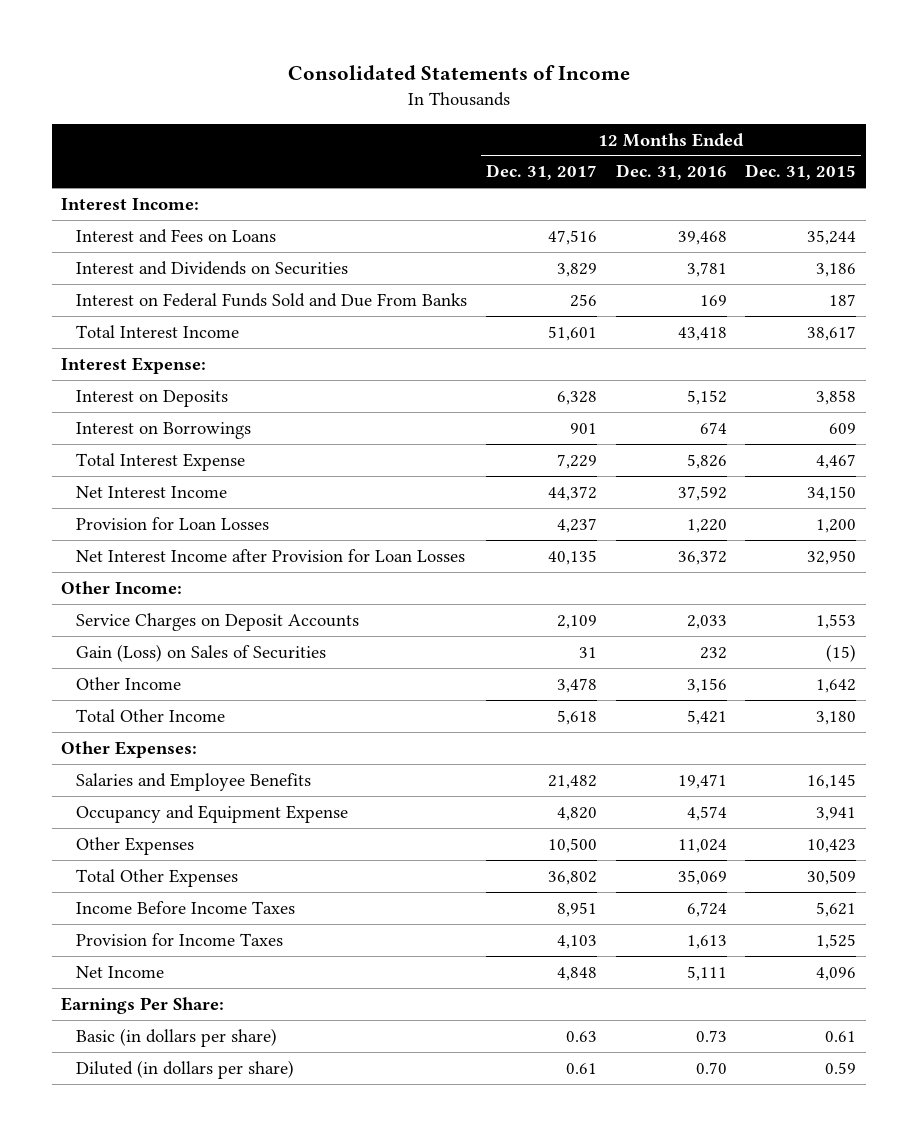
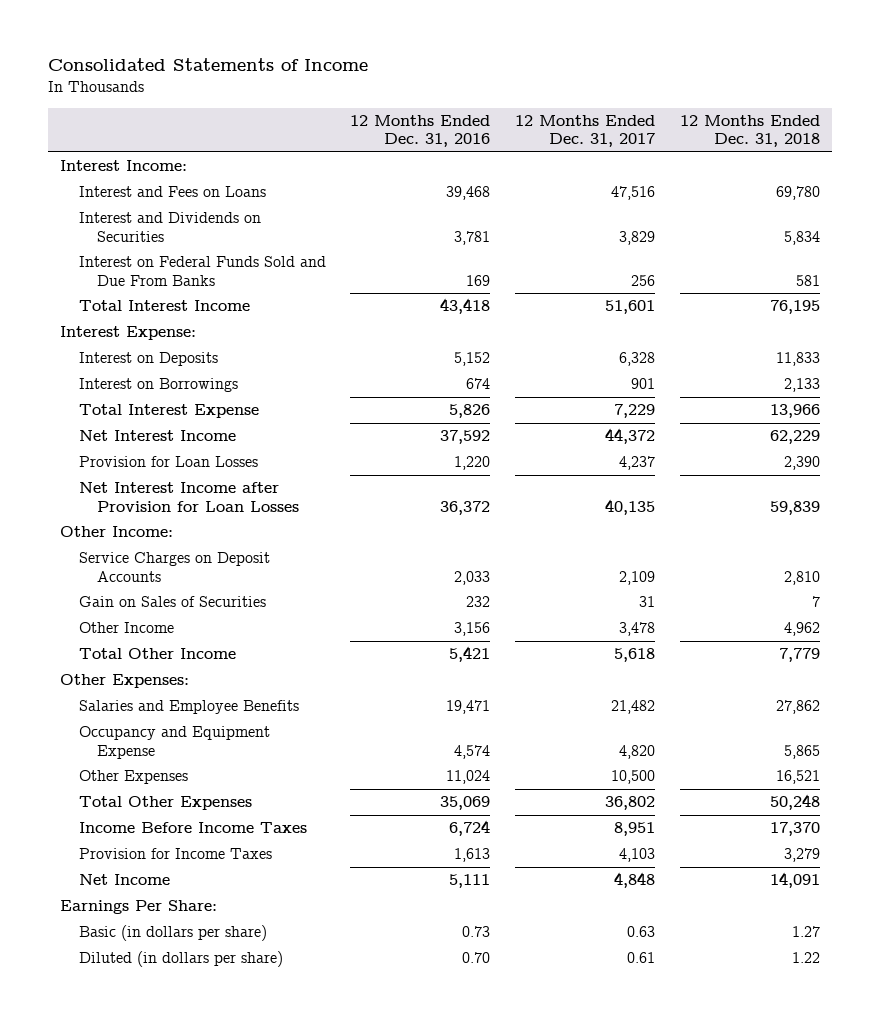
- | 12 Months Ended Dec. 31, 2017 | 12 Months Ended Dec. 31, 2016 | 12 Months Ended Dec. 31, 2015
+ | 12 Months Ended Dec. 31, 2016 | 12 Months Ended Dec. 31, 2017 | 12 Months Ended Dec. 31, 2018
- Gain (Loss) on Sales of Securities | 31 | 232 | (15)
+ Gain on Sales of Securities | 232 | 31 | 7

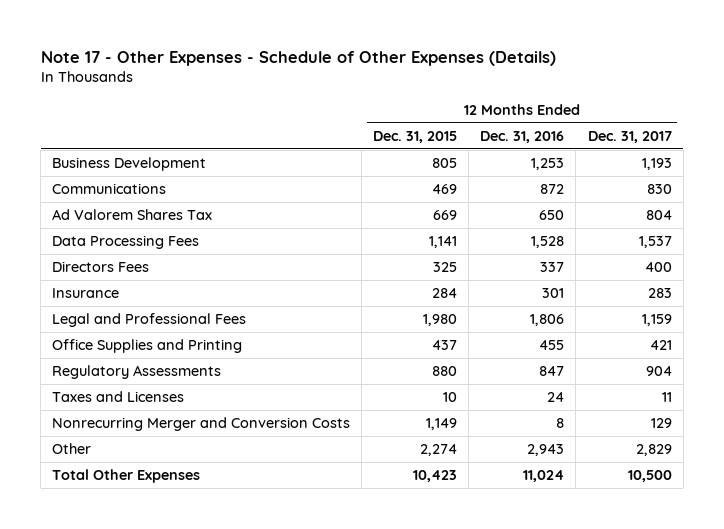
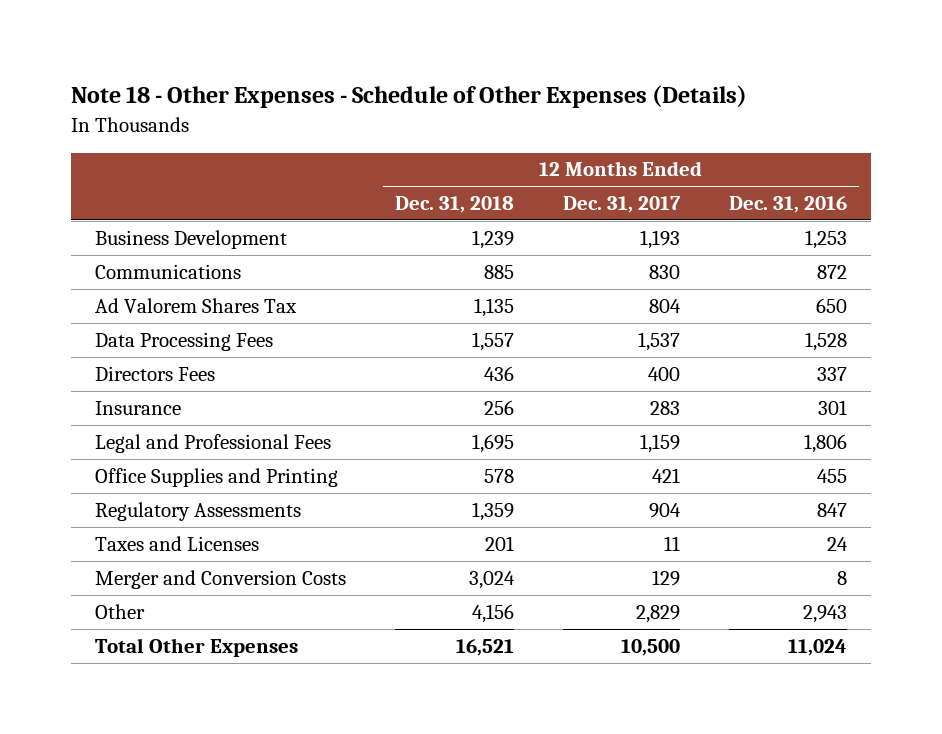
- Note 17 - Other Expenses - Schedule of Other Expenses (Details)
+ Note 18 - Other Expenses - Schedule of Other Expenses (Details)
- | 12 Months Ended Dec. 31, 2015 | 12 Months Ended Dec. 31, 2016 | 12 Months Ended Dec. 31, 2017
+ | 12 Months Ended Dec. 31, 2018 | 12 Months Ended Dec. 31, 2017 | 12 Months Ended Dec. 31, 2016
- Nonrecurring Merger and Conversion Costs | 1,149 | 8 | 129
+ Merger and Conversion Costs | 3,024 | 129 | 8

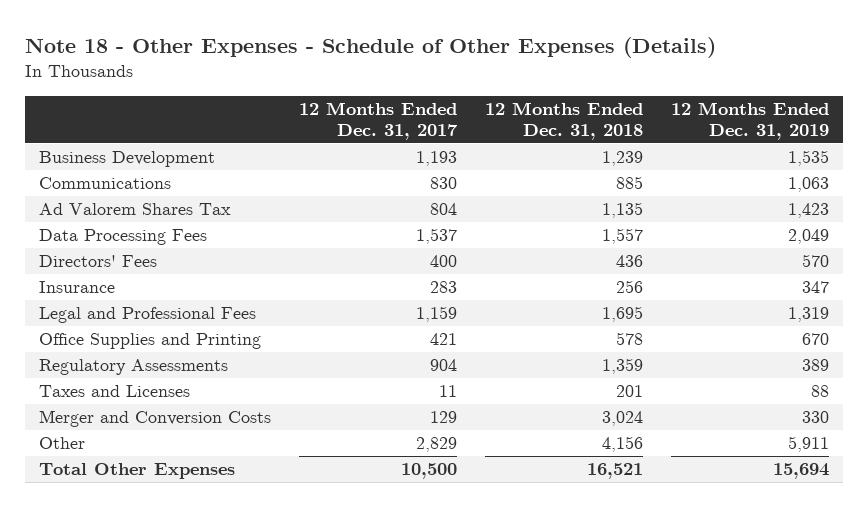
- | 12 Months Ended Dec. 31, 2018 | 12 Months Ended Dec. 31, 2017 | 12 Months Ended Dec. 31, 2016
+ | 12 Months Ended Dec. 31, 2017 | 12 Months Ended Dec. 31, 2018 | 12 Months Ended Dec. 31, 2019
- Directors Fees | 436 | 400 | 337
+ Directors' Fees | 400 | 436 | 570

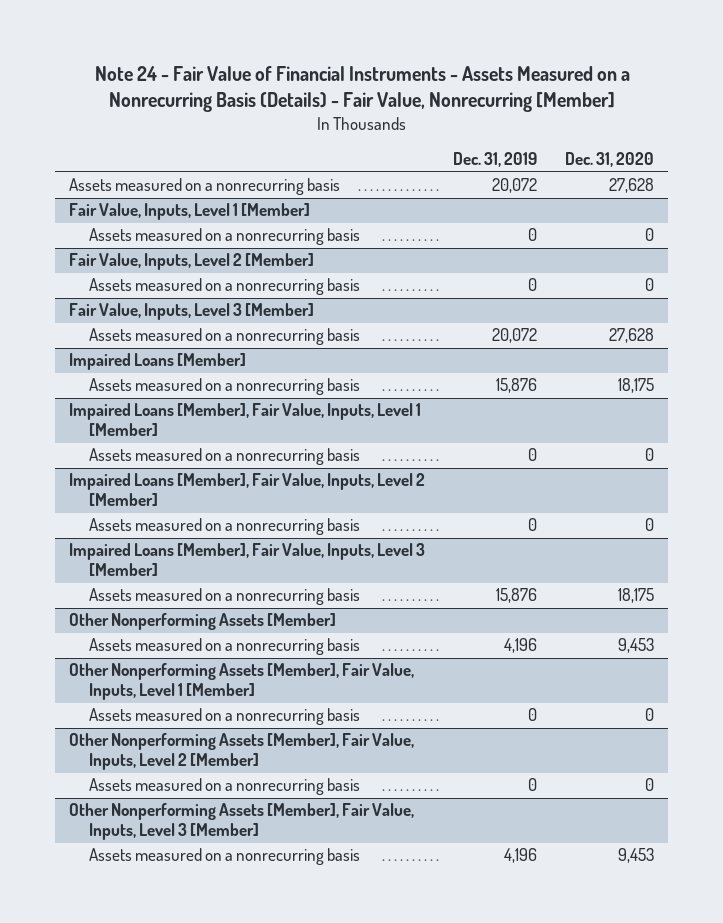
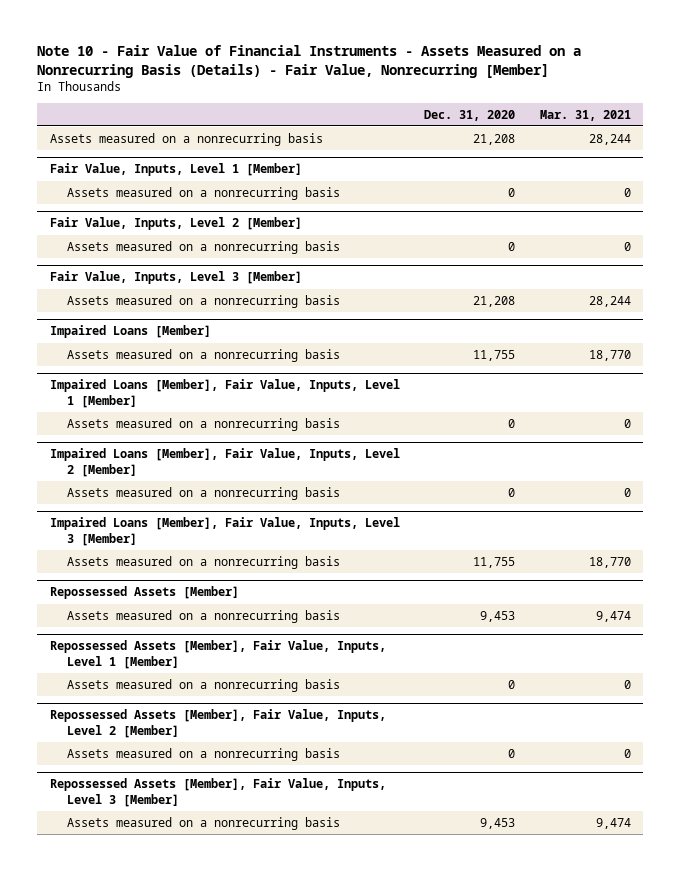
- Note 24 - Fair Value of Financial Instruments - Assets Measured on a Nonrecurring Basis (Details) - Fair Value, Nonrecurring [Member]
+ Note 10 - Fair Value of Financial Instruments - Assets Measured on a Nonrecurring Basis (Details) - Fair Value, Nonrecurring [Member]
- | Dec. 31, 2019 | Dec. 31, 2020
+ | Dec. 31, 2020 | Mar. 31, 2021
- Assets measured on a nonrecurring basis | 20,072 | 27,628
+ Assets measured on a nonrecurring basis | 21,208 | 28,244
@ Fair Value, Inputs, Level 3 [Member]
- Assets measured on a nonrecurring basis | 20,072 | 27,628
+ Assets measured on a nonrecurring basis | 21,208 | 28,244
@ Impaired Loans [Member]
- Assets measured on a nonrecurring basis | 15,876 | 18,175
+ Assets measured on a nonrecurring basis | 11,755 | 18,770
@ Impaired Loans [Member], Fair Value, Inputs, Level 3 [Member]
- Assets measured on a nonrecurring basis | 15,876 | 18,175
- Other Nonperforming Assets [Member]
@ Impaired Loans [Member], Fair Value, Inputs, Level 3 [Member]
+ Assets measured on a nonrecurring basis | 11,755 | 18,770
+ Repossessed Assets [Member]
- Other Nonperforming Assets [Member], Fair Value, Inputs, Level 1 [Member]
+ Repossessed Assets [Member], Fair Value, Inputs, Level 1 [Member]
- Other Nonperforming Assets [Member], Fair Value, Inputs, Level 2 [Member]
+ Repossessed Assets [Member], Fair Value, Inputs, Level 2 [Member]
- Other Nonperforming Assets [Member], Fair Value, Inputs, Level 3 [Member]
+ Repossessed Assets [Member], Fair Value, Inputs, Level 3 [Member]

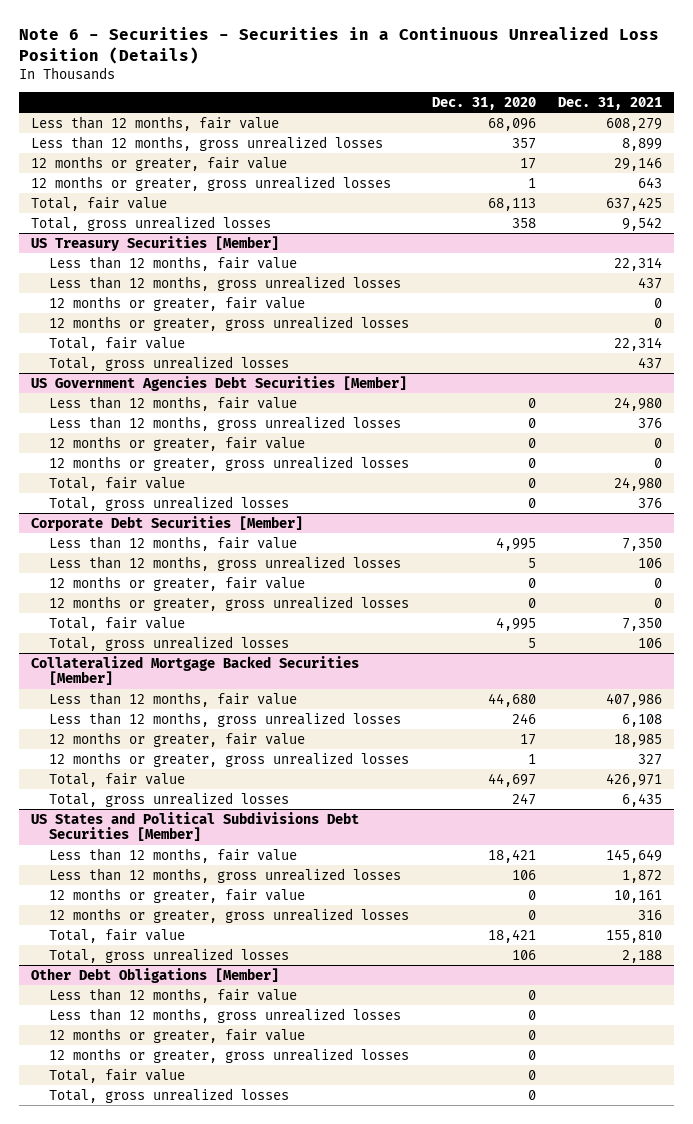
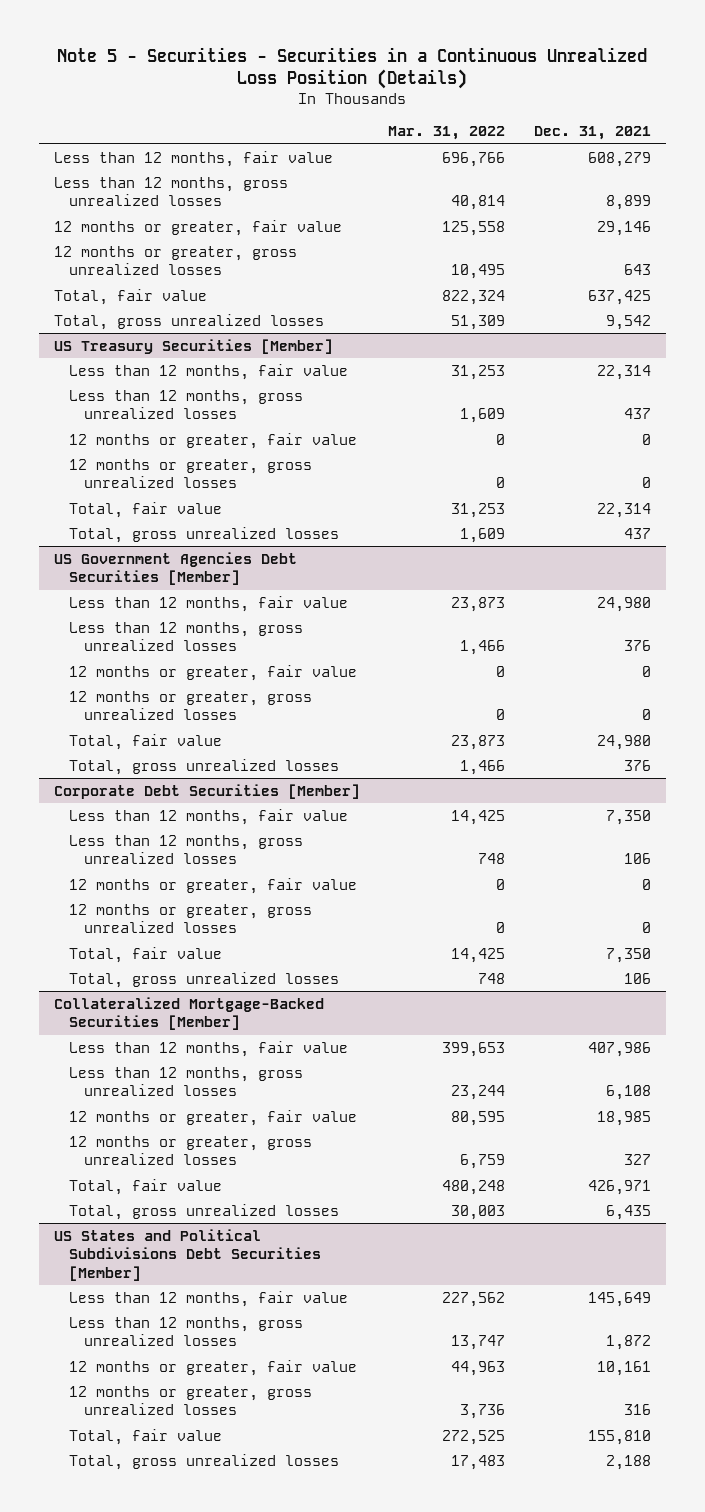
- Note 6 - Securities - Securities in a Continuous Unrealized Loss Position (Details)
+ Note 5 - Securities - Securities in a Continuous Unrealized Loss Position (Details)
- | Dec. 31, 2020 | Dec. 31, 2021
+ | Mar. 31, 2022 | Dec. 31, 2021
- Collateralized Mortgage Backed Securities [Member]
+ Collateralized Mortgage-Backed Securities [Member]
- Other Debt Obligations [Member]
- Less than 12 months, fair value | 0 |
- Less than 12 months, gross unrealized losses | 0 |
- 12 months or greater, fair value | 0 |
- 12 months or greater, gross unrealized losses | 0 |
- Total, fair value | 0 |
- Total, gross unrealized losses | 0 |

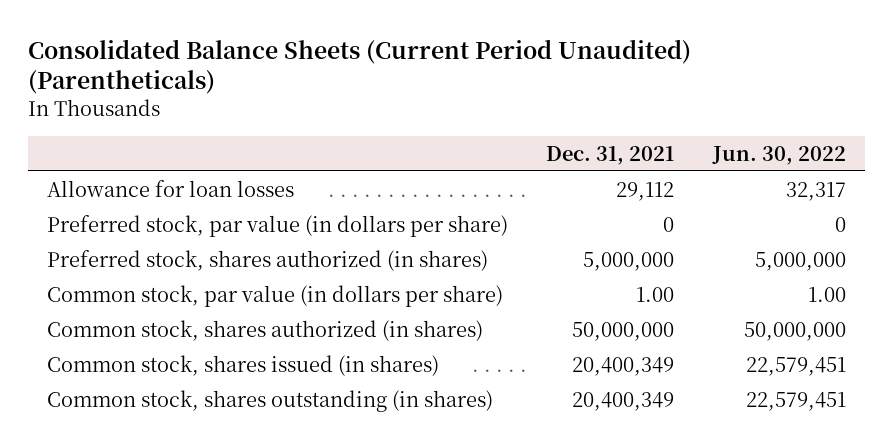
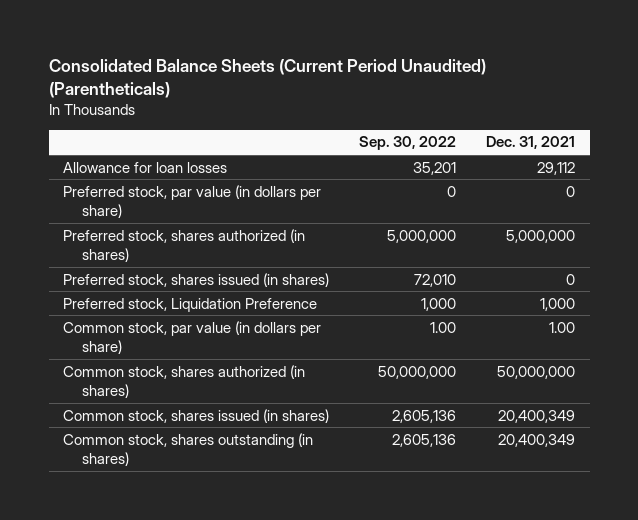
- | Dec. 31, 2021 | Jun. 30, 2022
+ | Sep. 30, 2022 | Dec. 31, 2021
+ Preferred stock, shares issued (in shares) | 72,010 | 0
+ Preferred stock, Liquidation Preference | 1,000 | 1,000

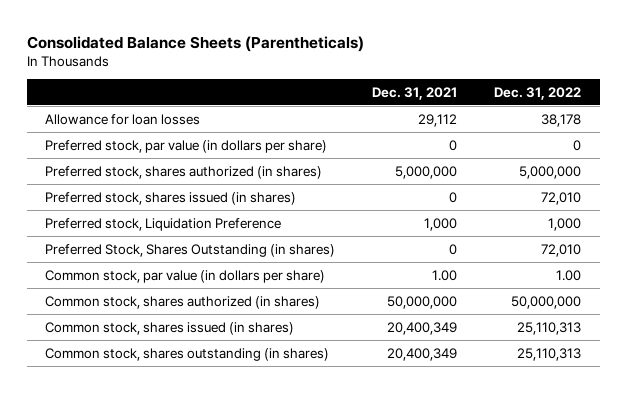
- Consolidated Balance Sheets (Current Period Unaudited) (Parentheticals)
+ Consolidated Balance Sheets (Parentheticals)
- | Sep. 30, 2022 | Dec. 31, 2021
+ | Dec. 31, 2021 | Dec. 31, 2022
+ Preferred Stock, Shares Outstanding (in shares) | 0 | 72,010

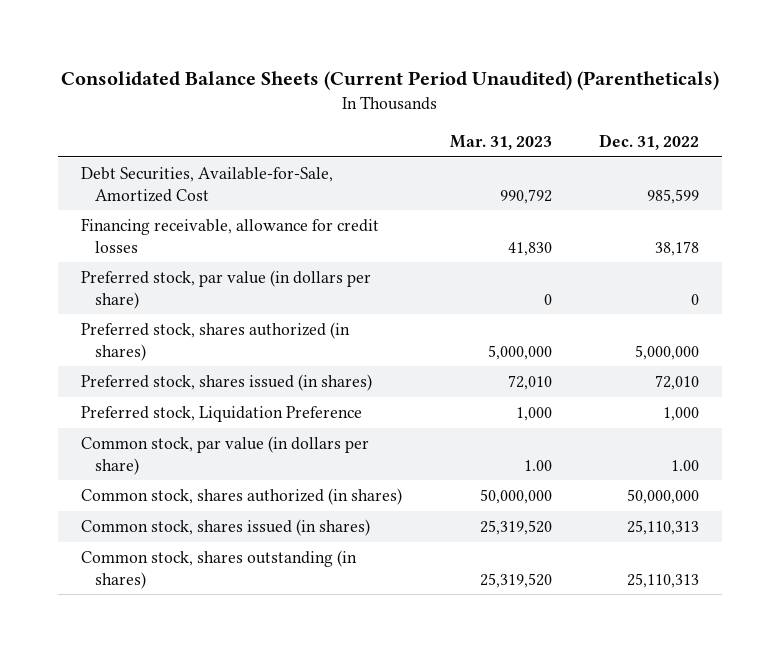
- Consolidated Balance Sheets (Parentheticals)
+ Consolidated Balance Sheets (Current Period Unaudited) (Parentheticals)
- | Dec. 31, 2021 | Dec. 31, 2022
+ | Mar. 31, 2023 | Dec. 31, 2022
- Allowance for loan losses | 29,112 | 38,178
+ Debt Securities, Available-for-Sale, Amortized Cost | 990,792 | 985,599
+ Financing receivable, allowance for credit losses | 41,830 | 38,178
- Preferred Stock, Shares Outstanding (in shares) | 0 | 72,010

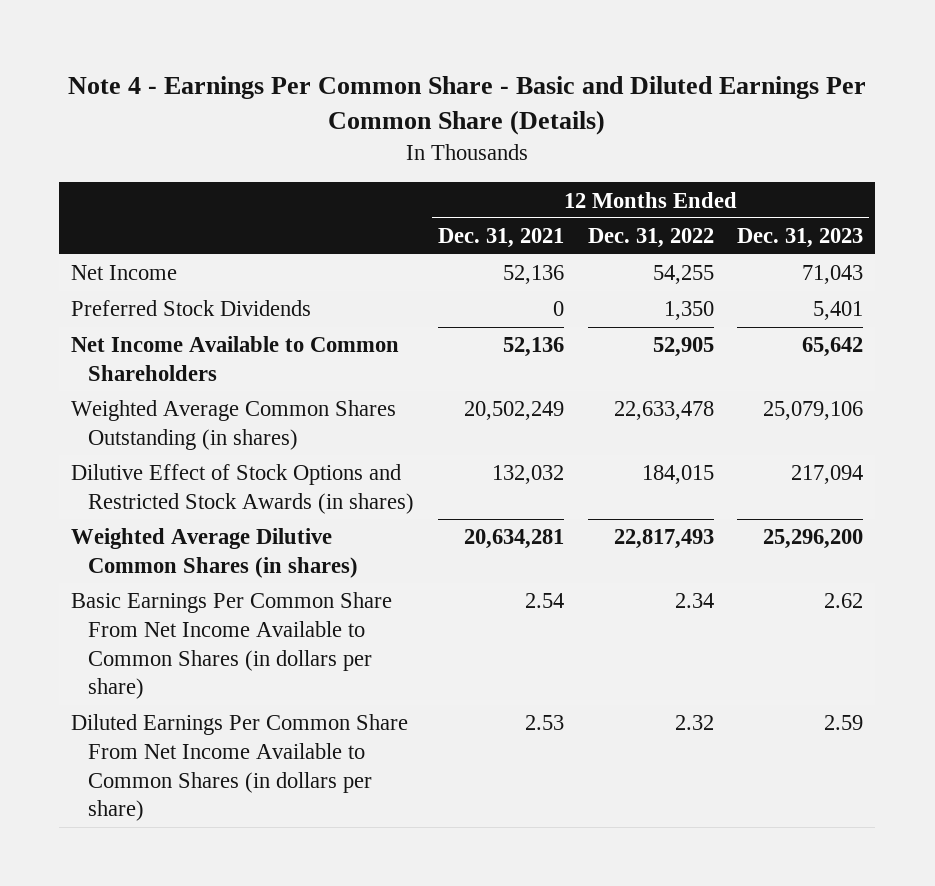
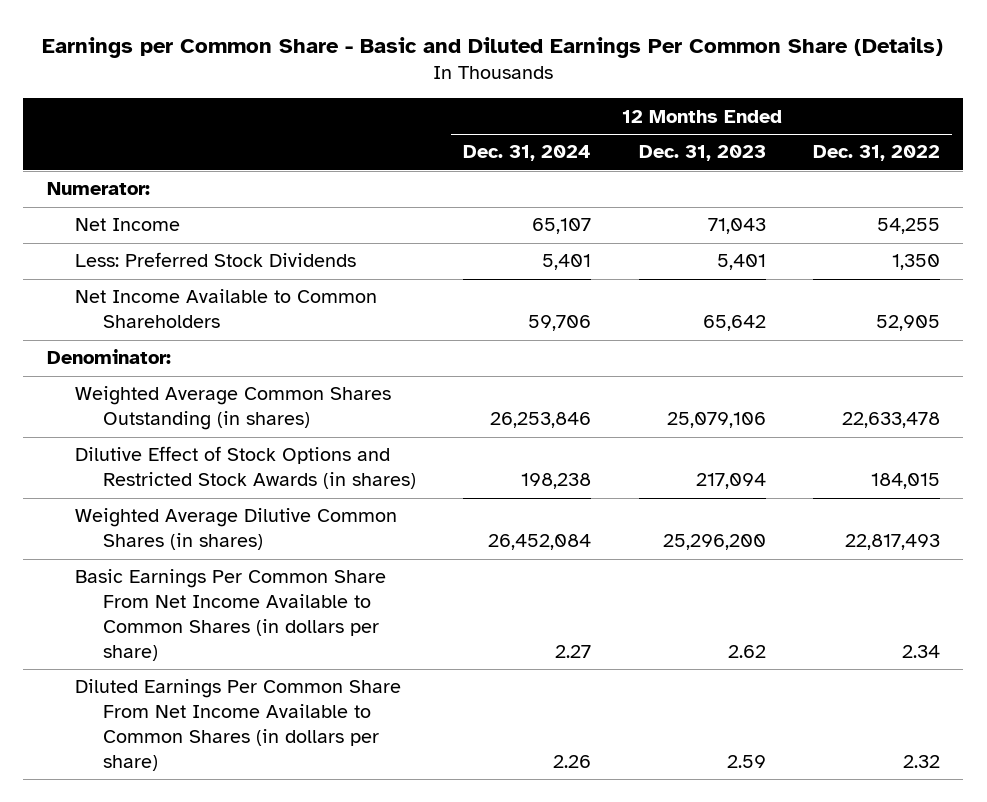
- Note 4 - Earnings Per Common Share - Basic and Diluted Earnings Per Common Share (Details)
+ Earnings per Common Share - Basic and Diluted Earnings Per Common Share (Details)
- | 12 Months Ended Dec. 31, 2021 | 12 Months Ended Dec. 31, 2022 | 12 Months Ended Dec. 31, 2023
+ | 12 Months Ended Dec. 31, 2024 | 12 Months Ended Dec. 31, 2023 | 12 Months Ended Dec. 31, 2022
+ Numerator:
- Preferred Stock Dividends | 0 | 1,350 | 5,401
+ Less: Preferred Stock Dividends | 5,401 | 5,401 | 1,350
+ Denominator:

